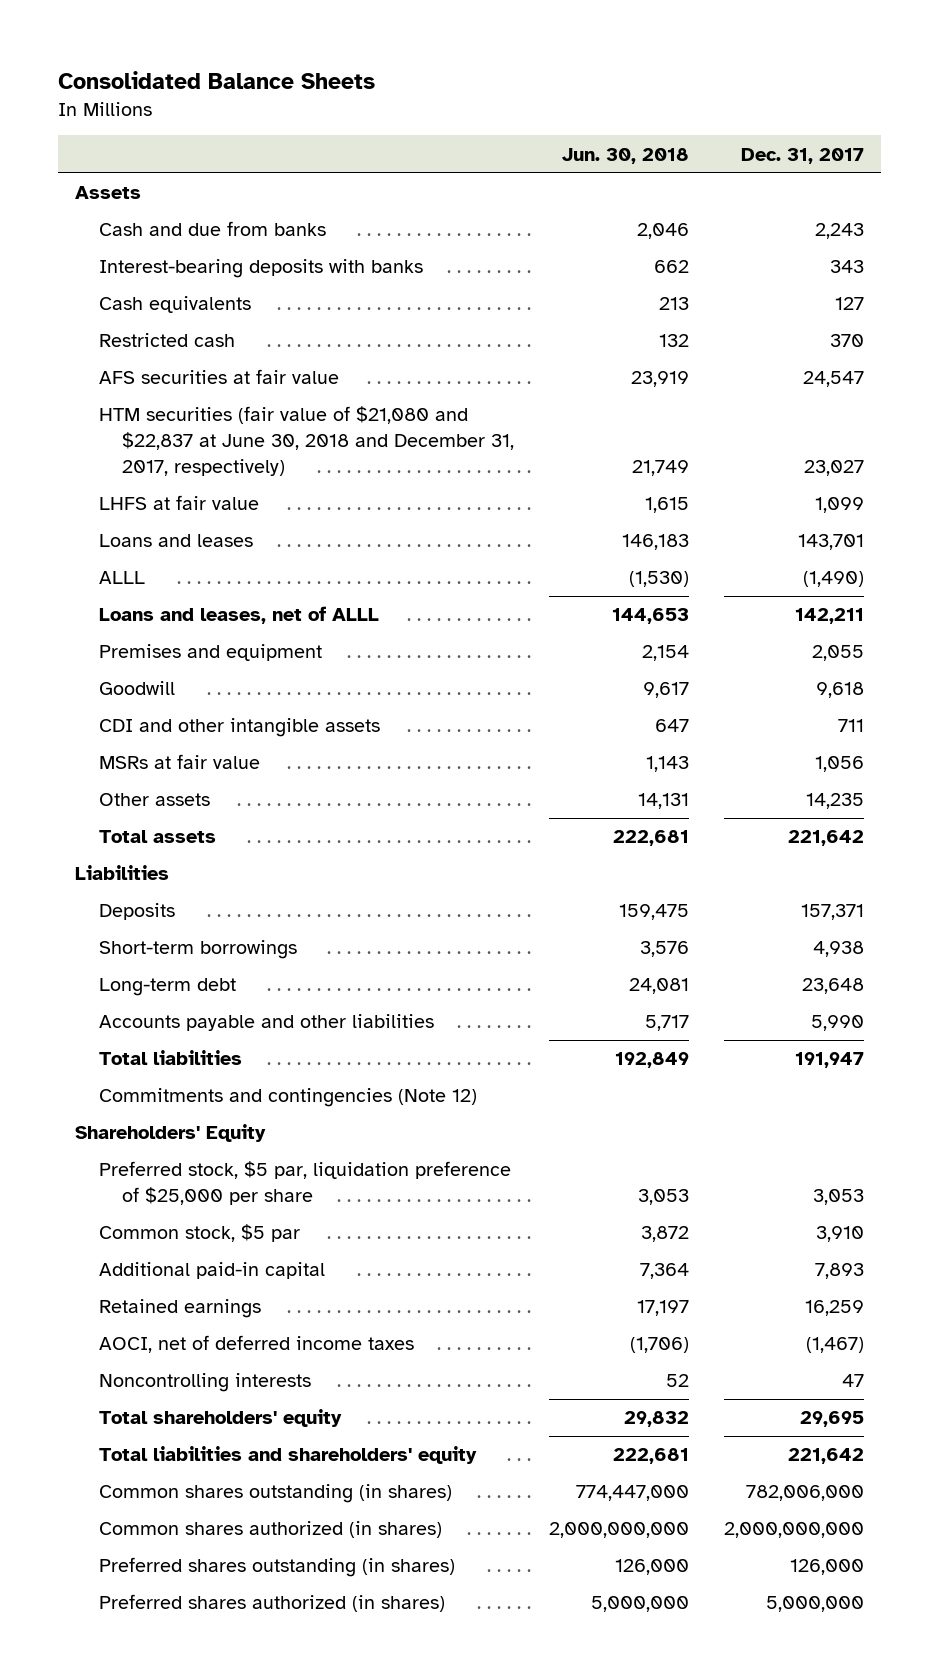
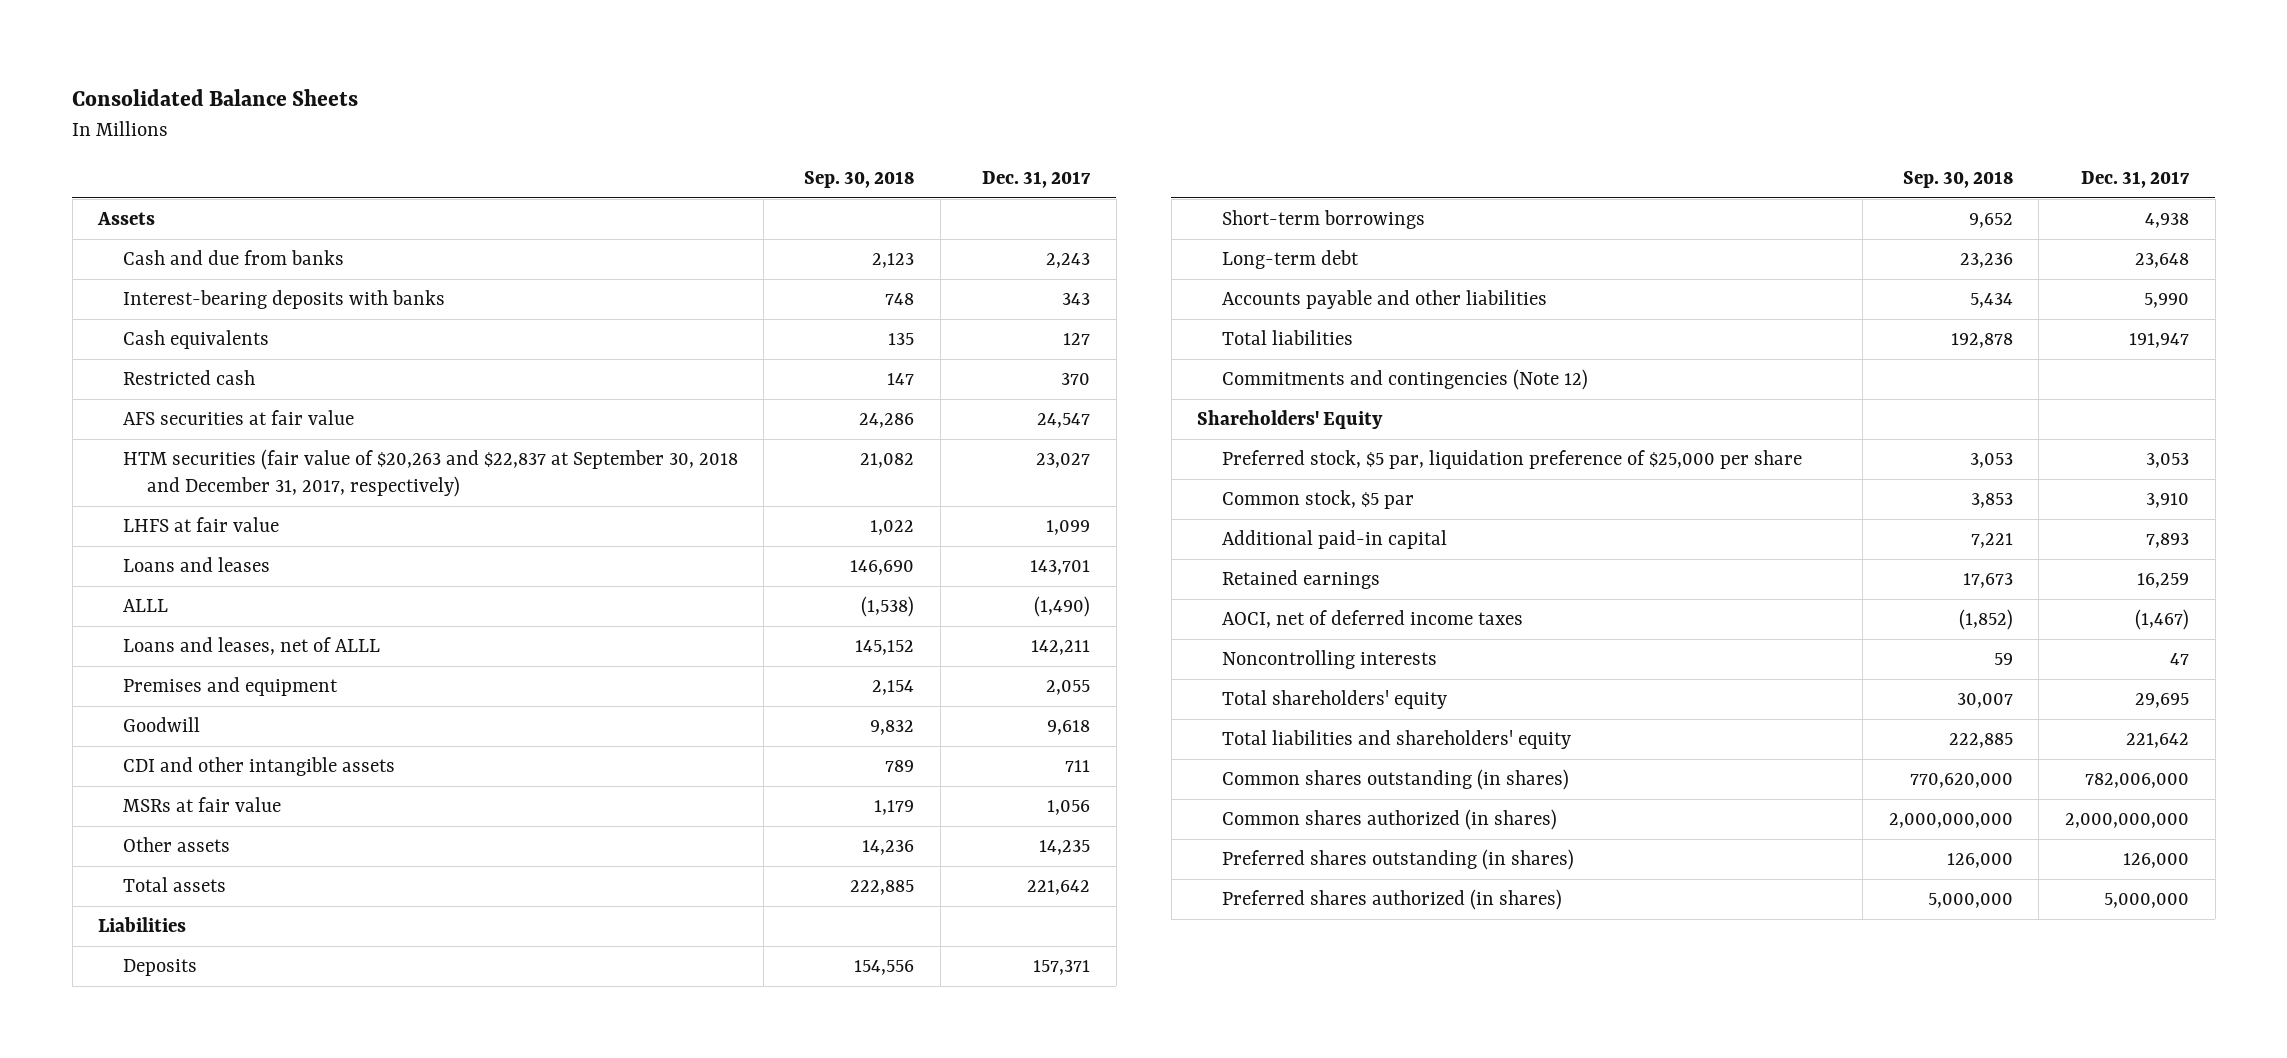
- | Jun. 30, 2018 | Dec. 31, 2017
+ | Sep. 30, 2018 | Dec. 31, 2017
- HTM securities (fair value of $21,080 and $22,837 at June 30, 2018 and December 31, 2017, respectively) | 21,749 | 23,027
+ HTM securities (fair value of $20,263 and $22,837 at September 30, 2018 and December 31, 2017, respectively) | 21,082 | 23,027

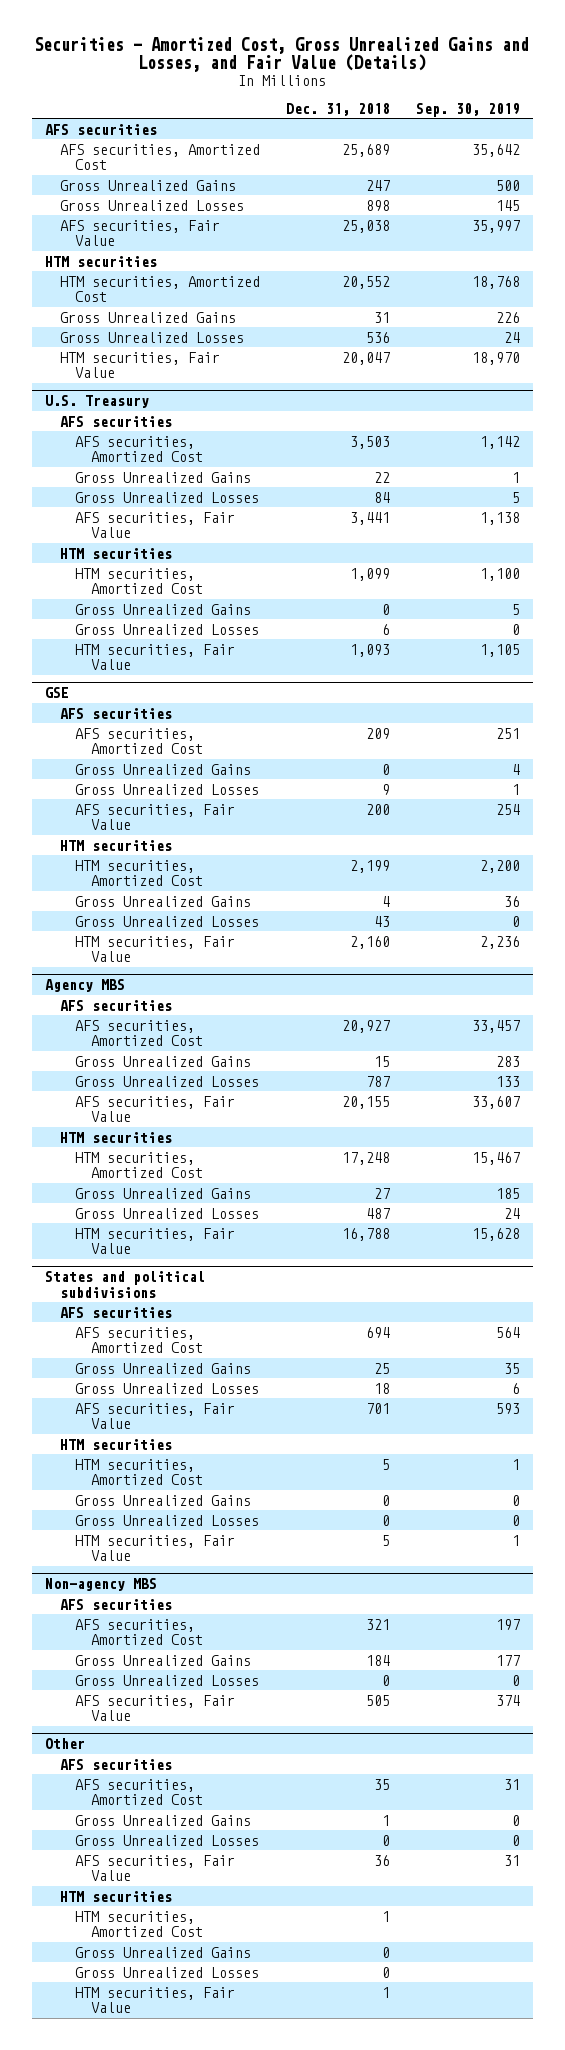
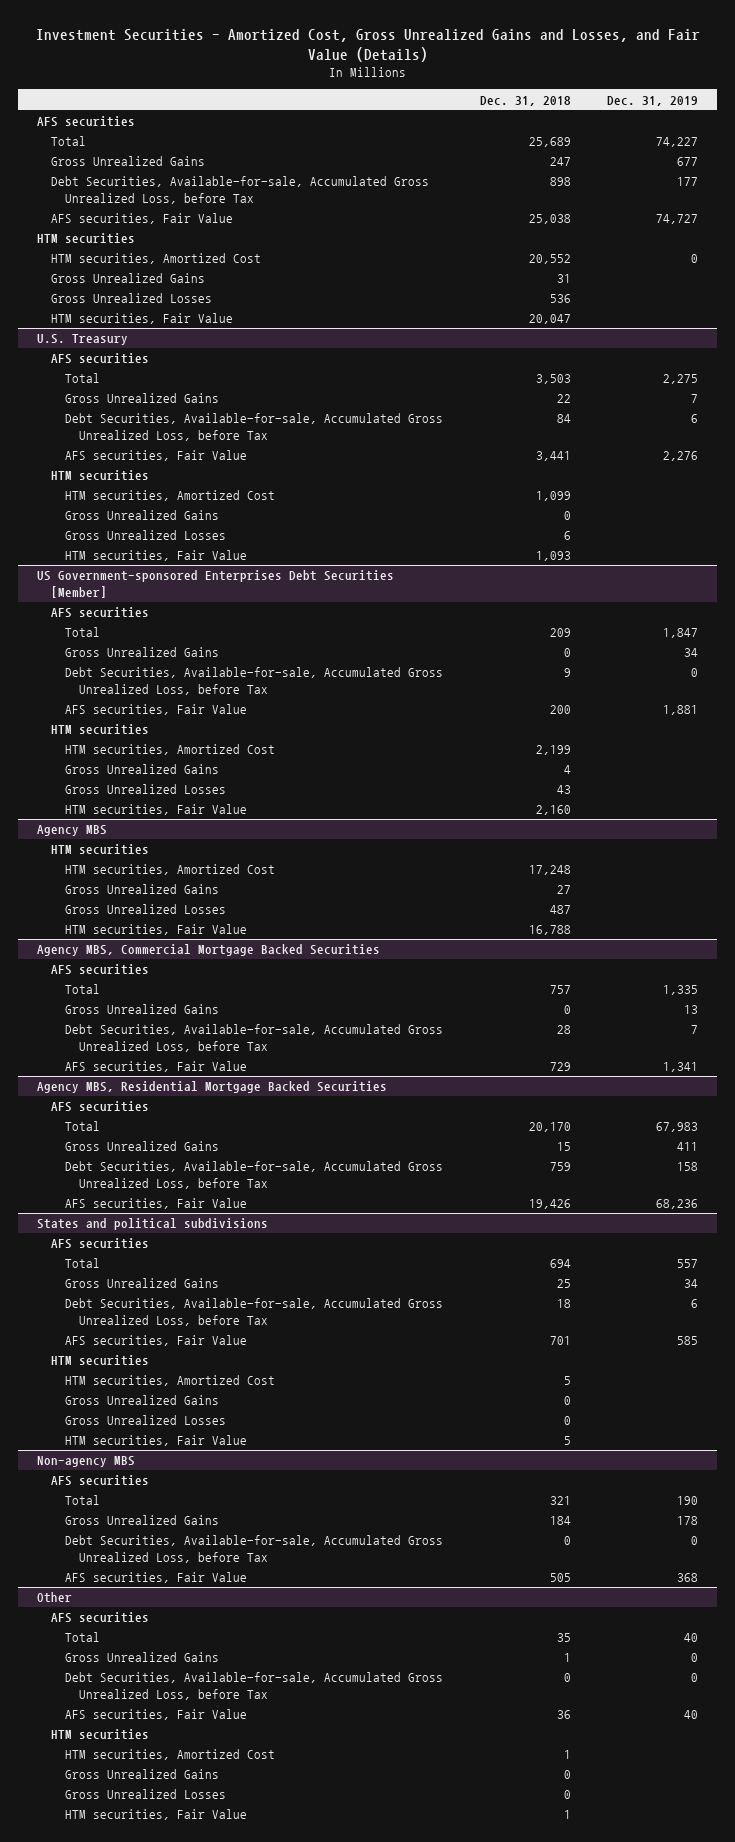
- Securities - Amortized Cost, Gross Unrealized Gains and Losses, and Fair Value (Details)
+ Investment Securities - Amortized Cost, Gross Unrealized Gains and Losses, and Fair Value (Details)
- | Dec. 31, 2018 | Sep. 30, 2019
+ | Dec. 31, 2018 | Dec. 31, 2019
- AFS securities, Amortized Cost | 25,689 | 35,642
+ Total | 25,689 | 74,227
- Gross Unrealized Losses | 898 | 145
+ Debt Securities, Available-for-sale, Accumulated Gross Unrealized Loss, before Tax | 898 | 177
@ U.S. Treasury
- AFS securities, Amortized Cost | 3,503 | 1,142
+ Total | 3,503 | 2,275
- Gross Unrealized Losses | 84 | 5
+ Debt Securities, Available-for-sale, Accumulated Gross Unrealized Loss, before Tax | 84 | 6
- GSE
+ US Government-sponsored Enterprises Debt Securities [Member]
- AFS securities, Amortized Cost | 209 | 251
+ Total | 209 | 1,847
- Gross Unrealized Losses | 9 | 1
+ Debt Securities, Available-for-sale, Accumulated Gross Unrealized Loss, before Tax | 9 | 0
@ Agency MBS
- AFS securities
- AFS securities, Amortized Cost | 20,927 | 33,457
- Gross Unrealized Gains | 15 | 283
- Gross Unrealized Losses | 787 | 133
- AFS securities, Fair Value | 20,155 | 33,607
+ Agency MBS, Commercial Mortgage Backed Securities
+ AFS securities
+ Total | 757 | 1,335
+ Gross Unrealized Gains | 0 | 13
+ Debt Securities, Available-for-sale, Accumulated Gross Unrealized Loss, before Tax | 28 | 7
+ AFS securities, Fair Value | 729 | 1,341
+ Agency MBS, Residential Mortgage Backed Securities
+ AFS securities
+ Total | 20,170 | 67,983
+ Gross Unrealized Gains | 15 | 411
+ Debt Securities, Available-for-sale, Accumulated Gross Unrealized Loss, before Tax | 759 | 158
+ AFS securities, Fair Value | 19,426 | 68,236
@ States and political subdivisions
- AFS securities, Amortized Cost | 694 | 564
+ Total | 694 | 557
- Gross Unrealized Losses | 18 | 6
+ Debt Securities, Available-for-sale, Accumulated Gross Unrealized Loss, before Tax | 18 | 6
@ Non-agency MBS
- AFS securities, Amortized Cost | 321 | 197
+ Total | 321 | 190
- Gross Unrealized Losses | 0 | 0
+ Debt Securities, Available-for-sale, Accumulated Gross Unrealized Loss, before Tax | 0 | 0
@ Other
- AFS securities, Amortized Cost | 35 | 31
+ Total | 35 | 40
- Gross Unrealized Losses | 0 | 0
+ Debt Securities, Available-for-sale, Accumulated Gross Unrealized Loss, before Tax | 0 | 0

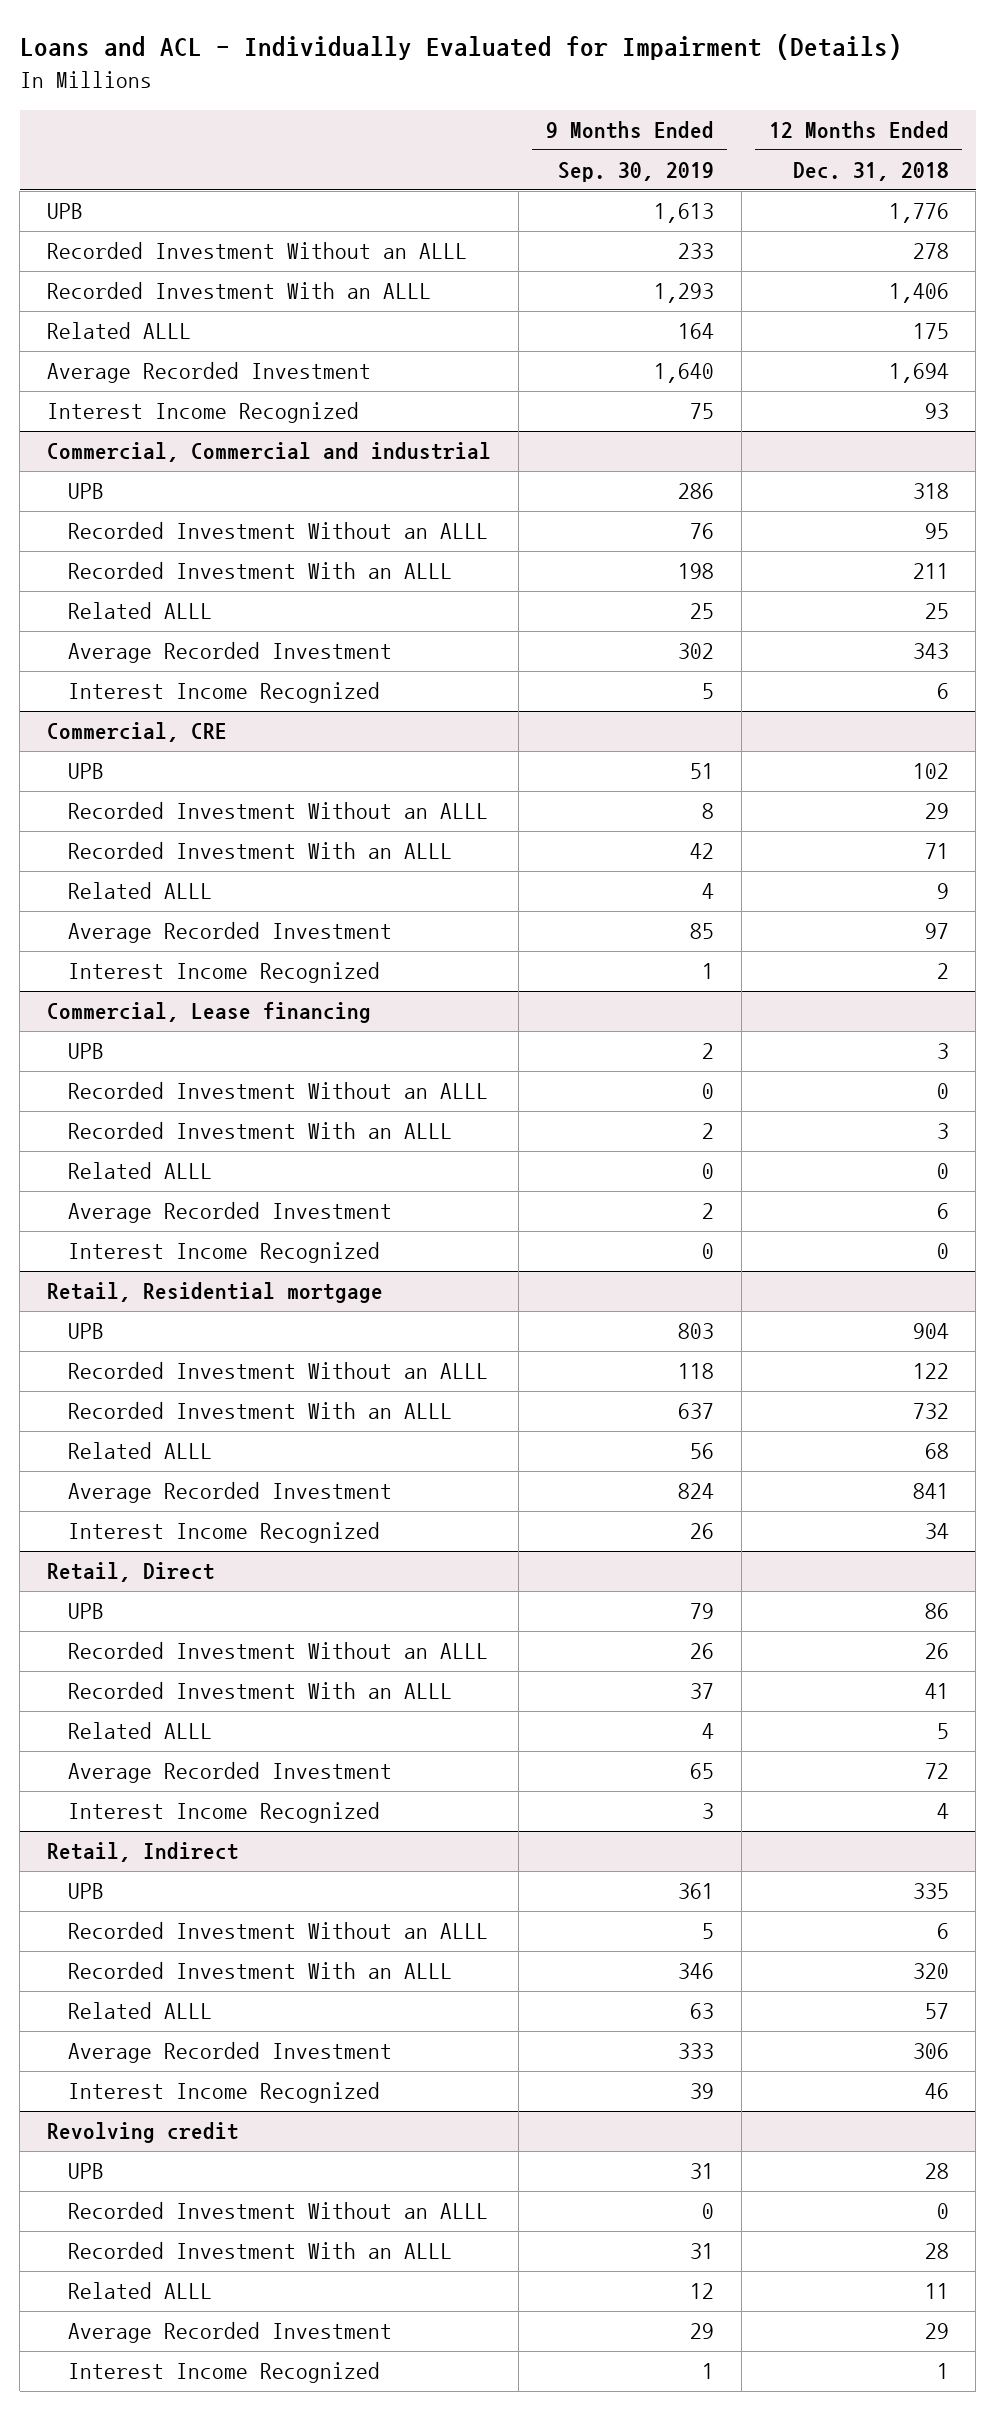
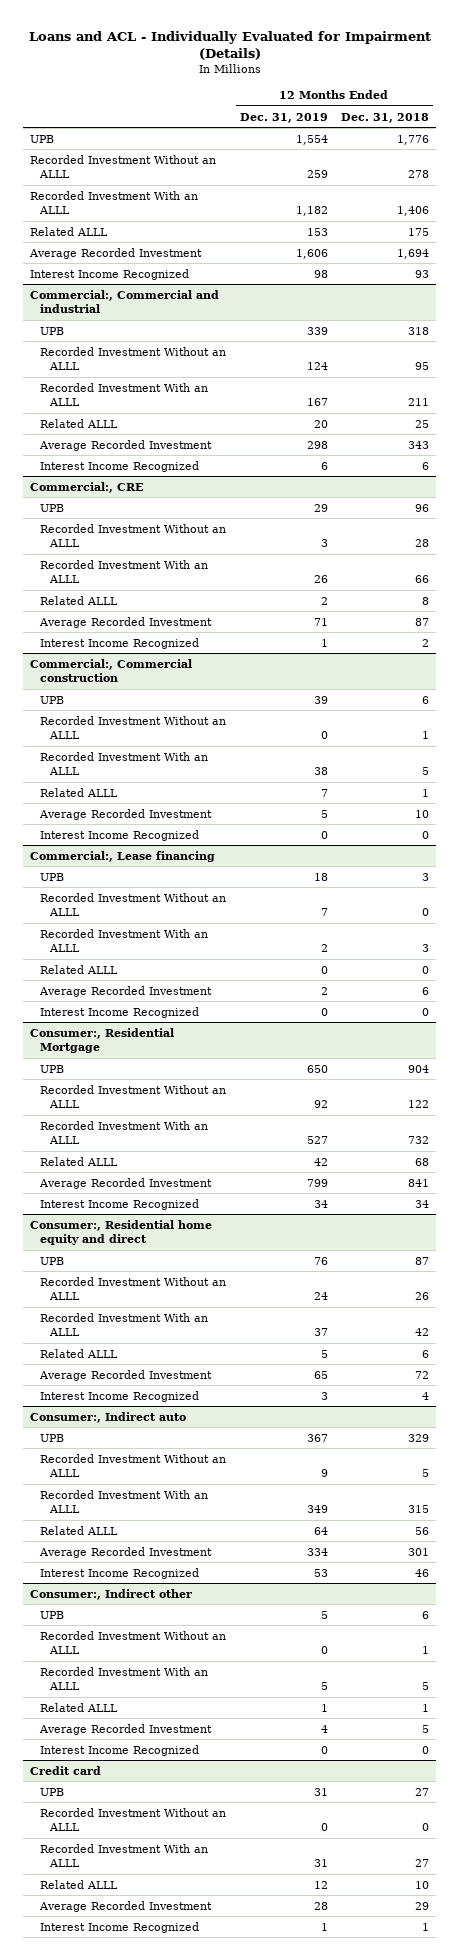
- | 9 Months Ended Sep. 30, 2019 | 12 Months Ended Dec. 31, 2018
+ | 12 Months Ended Dec. 31, 2019 | 12 Months Ended Dec. 31, 2018
- Commercial, Commercial and industrial
+ Commercial:, Commercial and industrial
- Commercial, CRE
- UPB | 51 | 102
- Recorded Investment Without an ALLL | 8 | 29
- Recorded Investment With an ALLL | 42 | 71
- Related ALLL | 4 | 9
- Average Recorded Investment | 85 | 97
+ Commercial:, CRE
+ UPB | 29 | 96
+ Recorded Investment Without an ALLL | 3 | 28
+ Recorded Investment With an ALLL | 26 | 66
+ Related ALLL | 2 | 8
+ Average Recorded Investment | 71 | 87
- Commercial, Lease financing
+ Commercial:, Commercial construction
+ UPB | 39 | 6
+ Recorded Investment Without an ALLL | 0 | 1
+ Recorded Investment With an ALLL | 38 | 5
+ Related ALLL | 7 | 1
+ Average Recorded Investment | 5 | 10
+ Interest Income Recognized | 0 | 0
+ Commercial:, Lease financing
- Retail, Residential mortgage
+ Consumer:, Residential Mortgage
- Retail, Direct
- UPB | 79 | 86
+ Consumer:, Residential home equity and direct
+ UPB | 76 | 87
- Recorded Investment With an ALLL | 37 | 41
- Related ALLL | 4 | 5
+ Recorded Investment With an ALLL | 37 | 42
+ Related ALLL | 5 | 6
- Retail, Indirect
- UPB | 361 | 335
- Recorded Investment Without an ALLL | 5 | 6
- Recorded Investment With an ALLL | 346 | 320
- Related ALLL | 63 | 57
- Average Recorded Investment | 333 | 306
+ Consumer:, Indirect auto
+ UPB | 367 | 329
+ Recorded Investment Without an ALLL | 9 | 5
+ Recorded Investment With an ALLL | 349 | 315
+ Related ALLL | 64 | 56
+ Average Recorded Investment | 334 | 301
- Revolving credit
- UPB | 31 | 28
+ Consumer:, Indirect other
+ UPB | 5 | 6
+ Recorded Investment Without an ALLL | 0 | 1
+ Recorded Investment With an ALLL | 5 | 5
+ Related ALLL | 1 | 1
+ Average Recorded Investment | 4 | 5
+ Interest Income Recognized | 0 | 0
+ Credit card
+ UPB | 31 | 27
- Recorded Investment With an ALLL | 31 | 28
- Related ALLL | 12 | 11
+ Recorded Investment With an ALLL | 31 | 27
+ Related ALLL | 12 | 10

